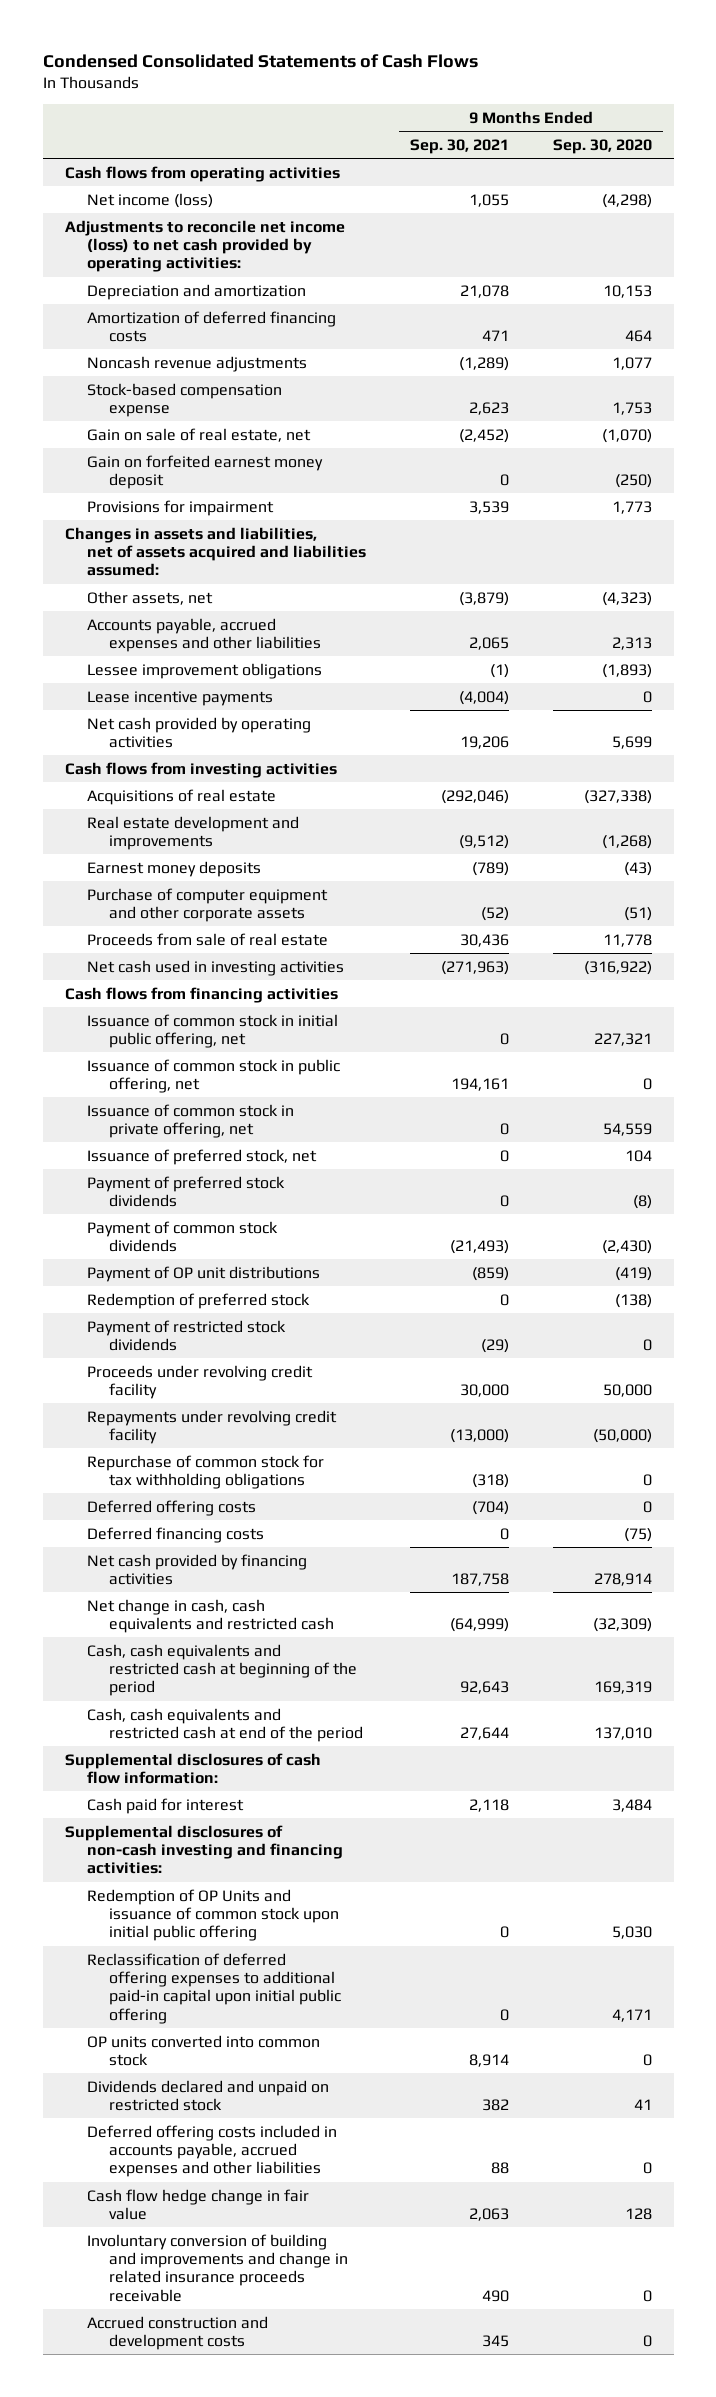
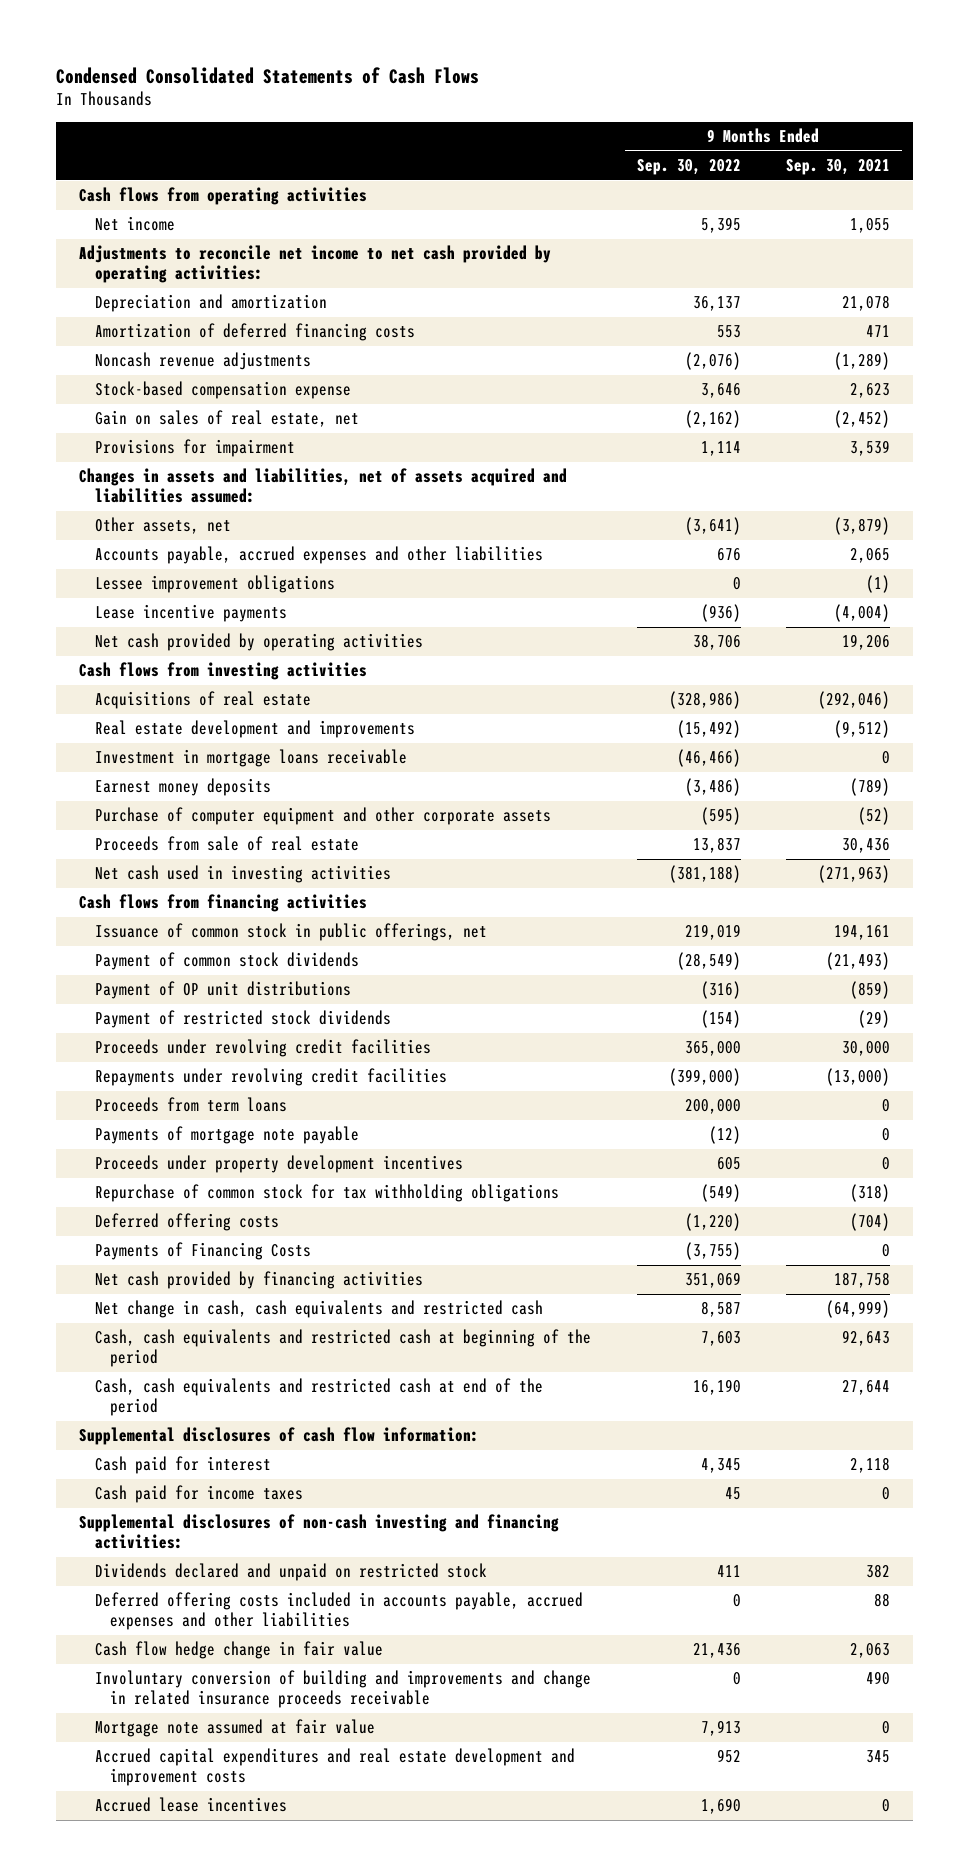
- | 9 Months Ended Sep. 30, 2021 | 9 Months Ended Sep. 30, 2020
+ | 9 Months Ended Sep. 30, 2022 | 9 Months Ended Sep. 30, 2021
- Net income (loss) | 1,055 | (4,298)
- Adjustments to reconcile net income (loss) to net cash provided by operating activities:
+ Net income | 5,395 | 1,055
+ Adjustments to reconcile net income to net cash provided by operating activities:
- Gain on sale of real estate, net | (2,452) | (1,070)
- Gain on forfeited earnest money deposit | 0 | (250)
+ Gain on sales of real estate, net | (2,162) | (2,452)
+ Investment in mortgage loans receivable | (46,466) | 0
- Issuance of common stock in initial public offering, net | 0 | 227,321
- Issuance of common stock in public offering, net | 194,161 | 0
- Issuance of common stock in private offering, net | 0 | 54,559
- Issuance of preferred stock, net | 0 | 104
- Payment of preferred stock dividends | 0 | (8)
+ Issuance of common stock in public offerings, net | 219,019 | 194,161
- Redemption of preferred stock | 0 | (138)
- Proceeds under revolving credit facility | 30,000 | 50,000
- Repayments under revolving credit facility | (13,000) | (50,000)
+ Proceeds under revolving credit facilities | 365,000 | 30,000
+ Repayments under revolving credit facilities | (399,000) | (13,000)
+ Proceeds from term loans | 200,000 | 0
+ Payments of mortgage note payable | (12) | 0
+ Proceeds under property development incentives | 605 | 0
- Deferred financing costs | 0 | (75)
+ Payments of Financing Costs | (3,755) | 0
+ Cash paid for income taxes | 45 | 0
- Redemption of OP Units and issuance of common stock upon initial public offering | 0 | 5,030
- Reclassification of deferred offering expenses to additional paid-in capital upon initial public offering | 0 | 4,171
- OP units converted into common stock | 8,914 | 0
- Accrued construction and development costs | 345 | 0
+ Mortgage note assumed at fair value | 7,913 | 0
+ Accrued capital expenditures and real estate development and improvement costs | 952 | 345
+ Accrued lease incentives | 1,690 | 0

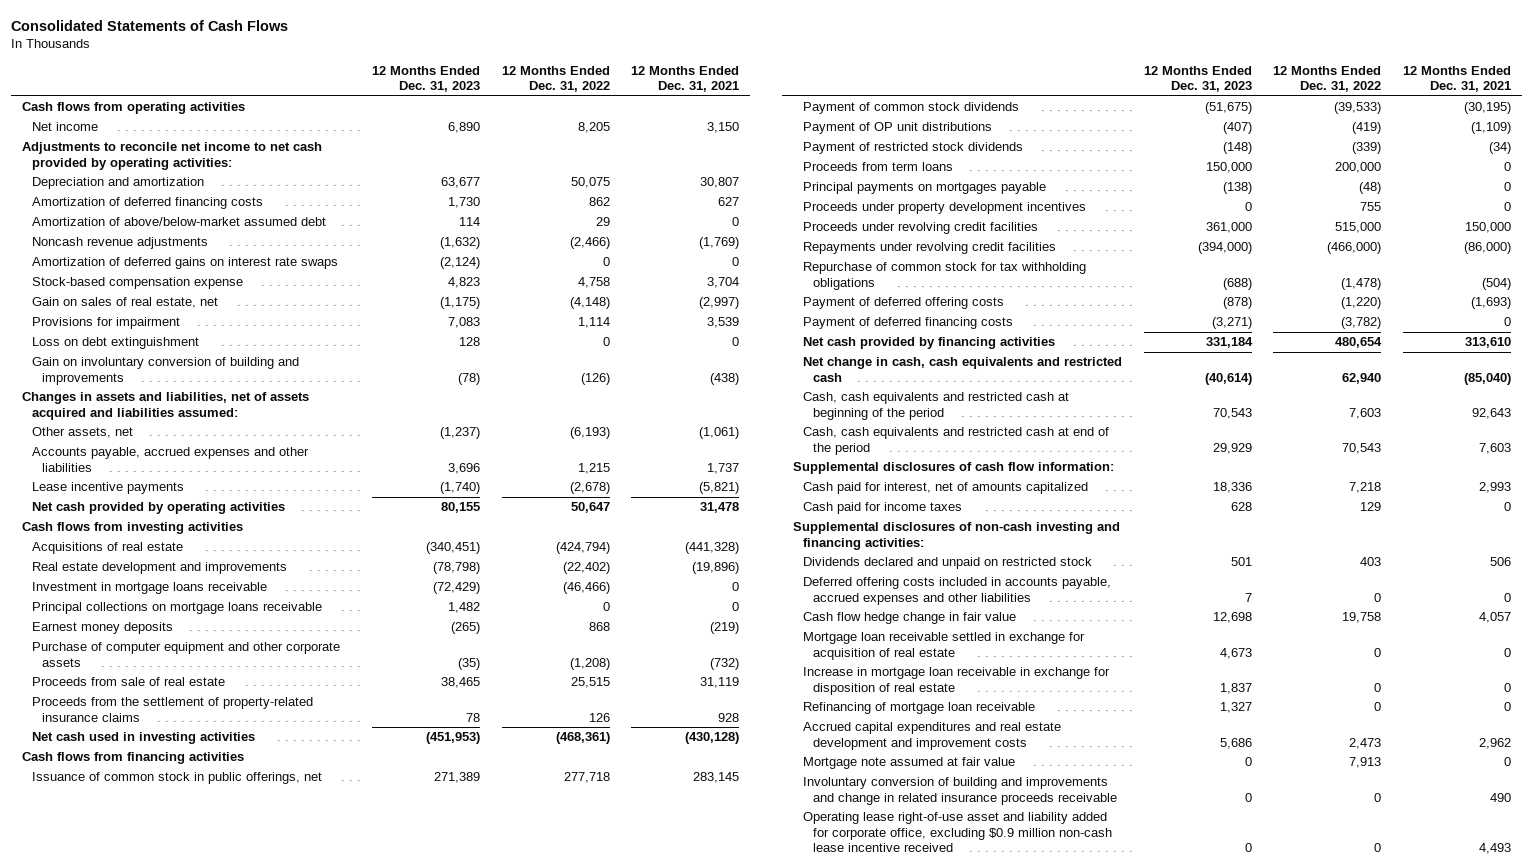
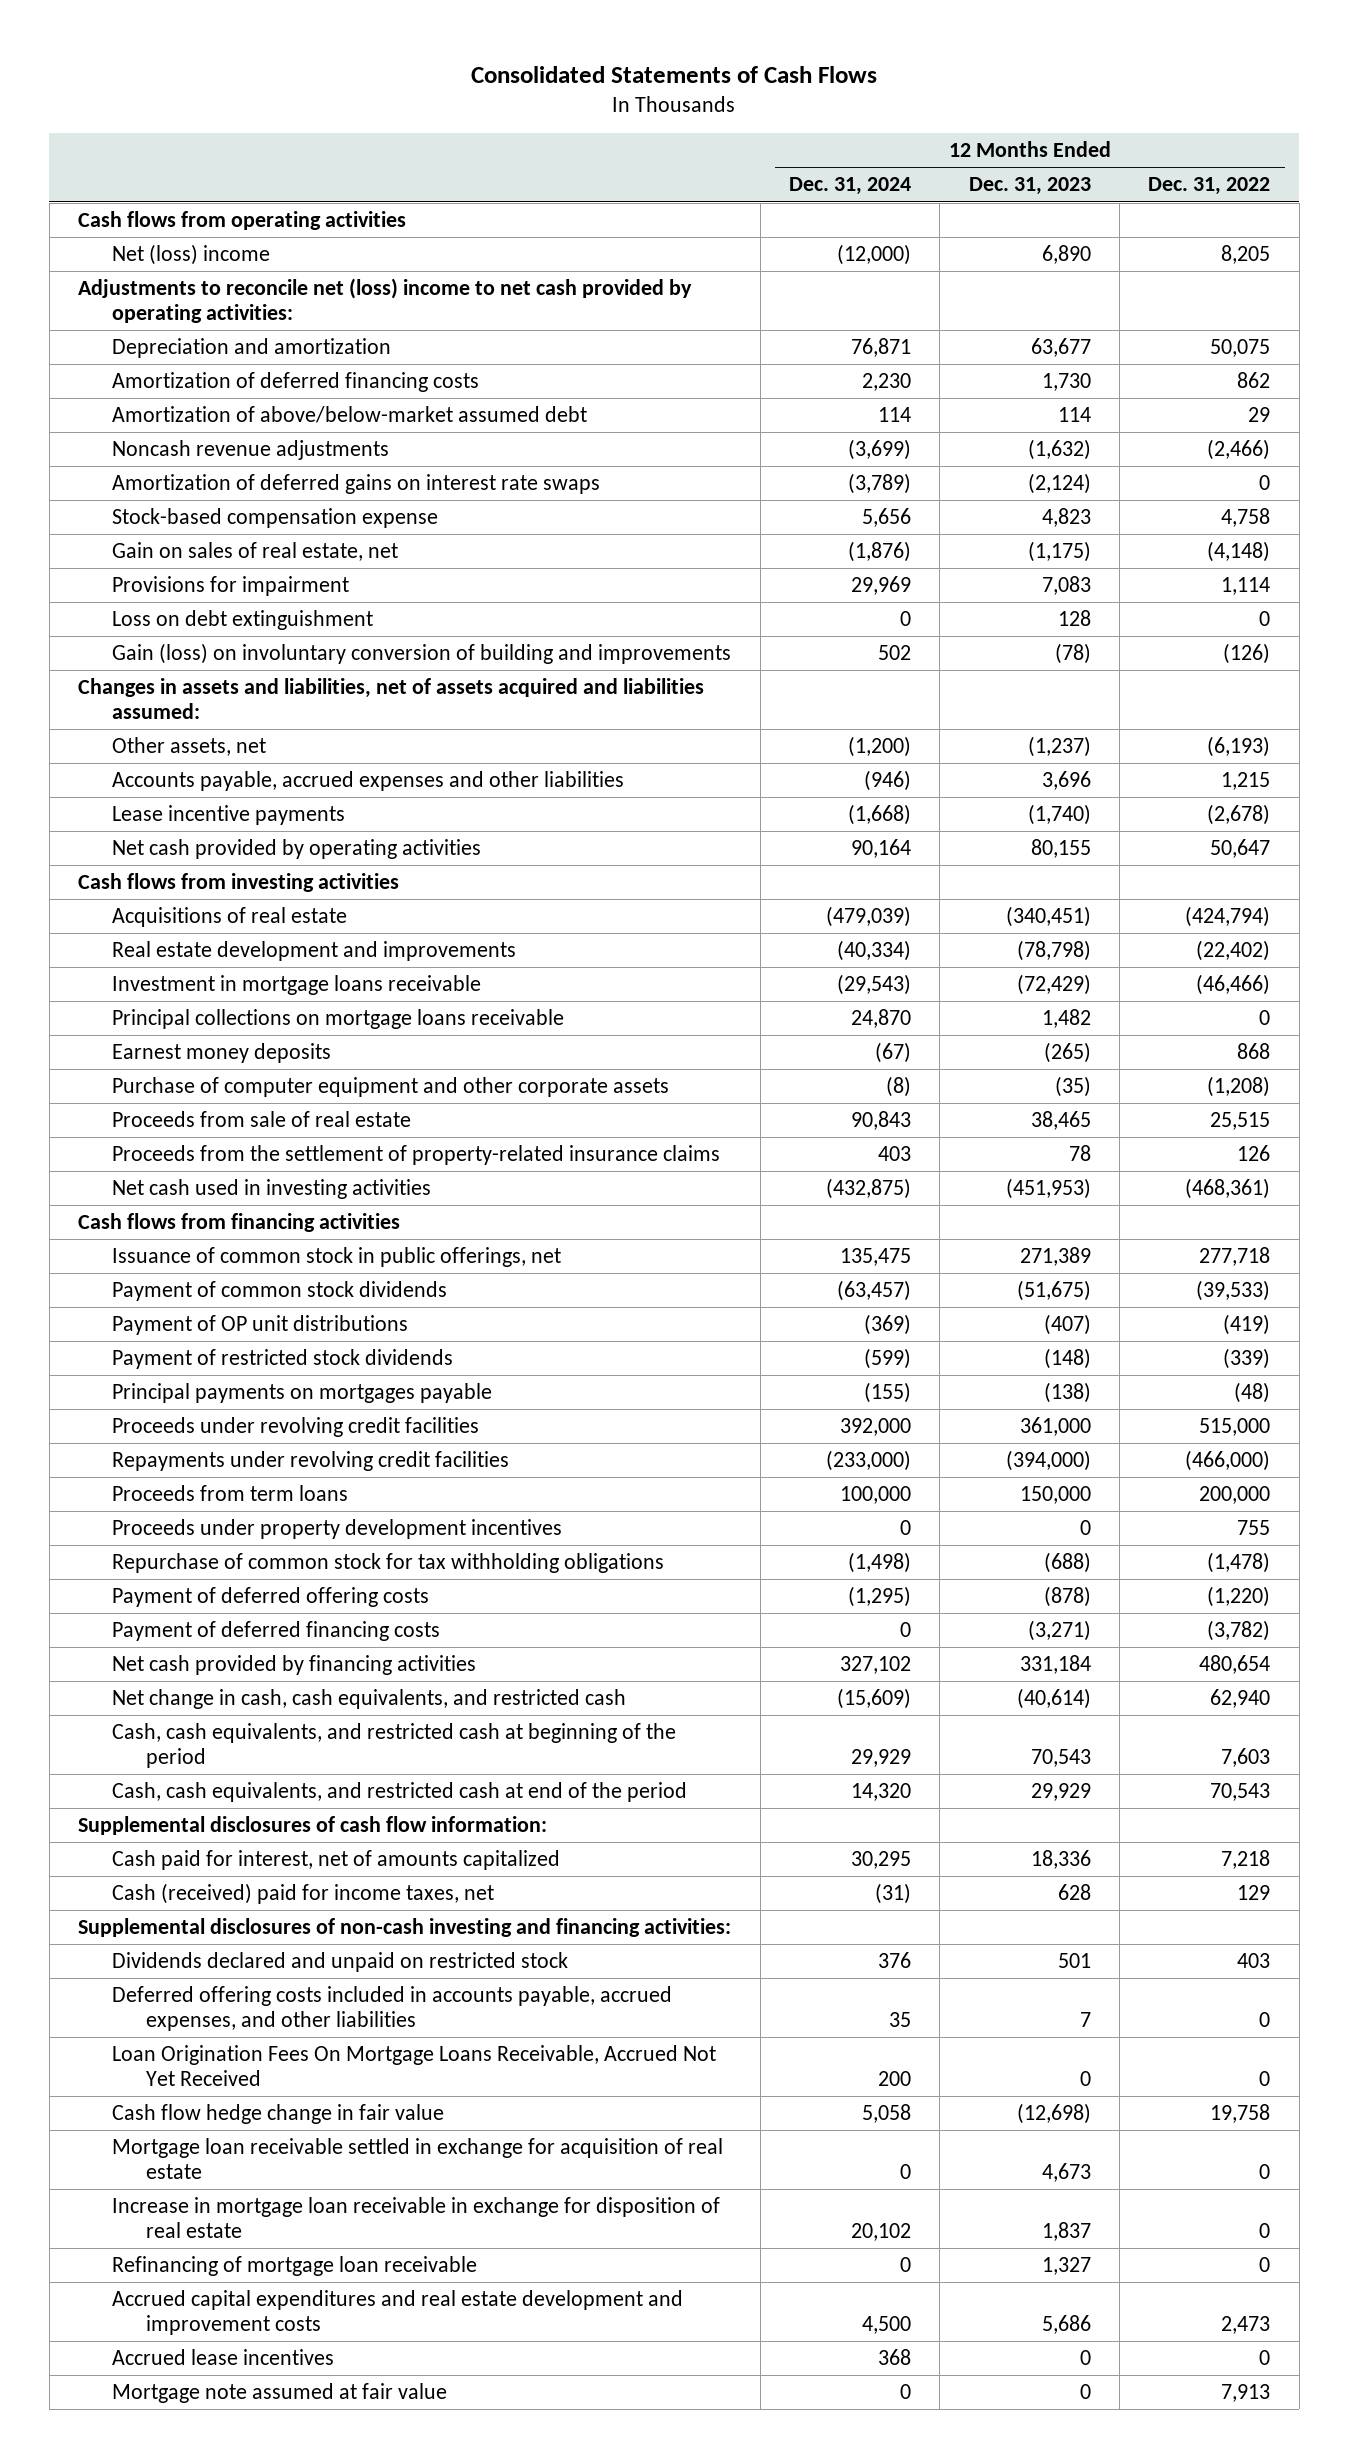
- | 12 Months Ended Dec. 31, 2023 | 12 Months Ended Dec. 31, 2022 | 12 Months Ended Dec. 31, 2021
+ | 12 Months Ended Dec. 31, 2024 | 12 Months Ended Dec. 31, 2023 | 12 Months Ended Dec. 31, 2022
- Net income | 6,890 | 8,205 | 3,150
- Adjustments to reconcile net income to net cash provided by operating activities:
+ Net (loss) income | (12,000) | 6,890 | 8,205
+ Adjustments to reconcile net (loss) income to net cash provided by operating activities:
- Gain on involuntary conversion of building and improvements | (78) | (126) | (438)
+ Gain (loss) on involuntary conversion of building and improvements | 502 | (78) | (126)
moved down: Proceeds from term loans | 100,000 | 150,000 | 200,000
moved down: Proceeds under property development incentives | 0 | 0 | 755
- Net change in cash, cash equivalents and restricted cash | (40,614) | 62,940 | (85,040)
- Cash, cash equivalents and restricted cash at beginning of the period | 70,543 | 7,603 | 92,643
- Cash, cash equivalents and restricted cash at end of the period | 29,929 | 70,543 | 7,603
+ Net change in cash, cash equivalents, and restricted cash | (15,609) | (40,614) | 62,940
+ Cash, cash equivalents, and restricted cash at beginning of the period | 29,929 | 70,543 | 7,603
+ Cash, cash equivalents, and restricted cash at end of the period | 14,320 | 29,929 | 70,543
- Cash paid for income taxes | 628 | 129 | 0
+ Cash (received) paid for income taxes, net | (31) | 628 | 129
- Deferred offering costs included in accounts payable, accrued expenses and other liabilities | 7 | 0 | 0
- Cash flow hedge change in fair value | 12,698 | 19,758 | 4,057
+ Deferred offering costs included in accounts payable, accrued expenses, and other liabilities | 35 | 7 | 0
+ Loan Origination Fees On Mortgage Loans Receivable, Accrued Not Yet Received | 200 | 0 | 0
+ Cash flow hedge change in fair value | 5,058 | (12,698) | 19,758
+ Accrued lease incentives | 368 | 0 | 0
- Involuntary conversion of building and improvements and change in related insurance proceeds receivable | 0 | 0 | 490
- Operating lease right-of-use asset and liability added for corporate office, excluding $0.9 million non-cash lease incentive received | 0 | 0 | 4,493

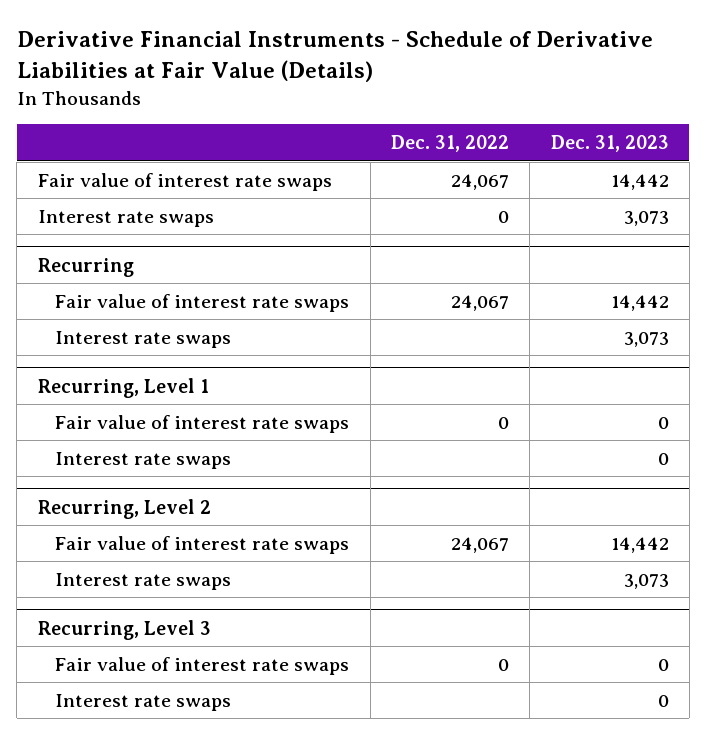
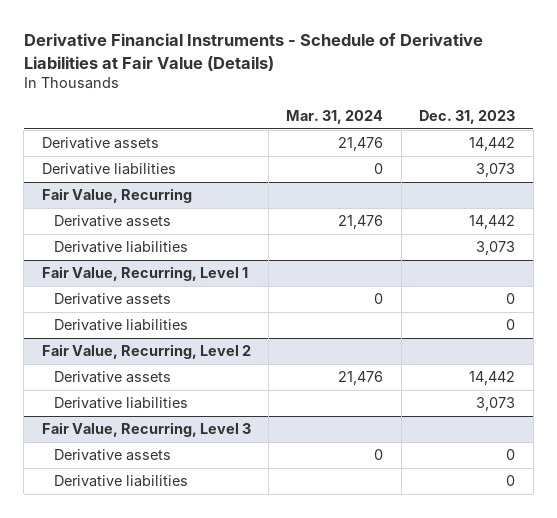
- | Dec. 31, 2022 | Dec. 31, 2023
+ | Mar. 31, 2024 | Dec. 31, 2023
- Fair value of interest rate swaps | 24,067 | 14,442
- Interest rate swaps | 0 | 3,073
- Recurring
- Fair value of interest rate swaps | 24,067 | 14,442
- Interest rate swaps | | 3,073
- Recurring, Level 1
- Fair value of interest rate swaps | 0 | 0
- Interest rate swaps | | 0
- Recurring, Level 2
- Fair value of interest rate swaps | 24,067 | 14,442
- Interest rate swaps | | 3,073
- Recurring, Level 3
- Fair value of interest rate swaps | 0 | 0
- Interest rate swaps | | 0
+ Derivative assets | 21,476 | 14,442
+ Derivative liabilities | 0 | 3,073
+ Fair Value, Recurring
+ Derivative assets | 21,476 | 14,442
+ Derivative liabilities | | 3,073
+ Fair Value, Recurring, Level 1
+ Derivative assets | 0 | 0
+ Derivative liabilities | | 0
+ Fair Value, Recurring, Level 2
+ Derivative assets | 21,476 | 14,442
+ Derivative liabilities | | 3,073
+ Fair Value, Recurring, Level 3
+ Derivative assets | 0 | 0
+ Derivative liabilities | | 0

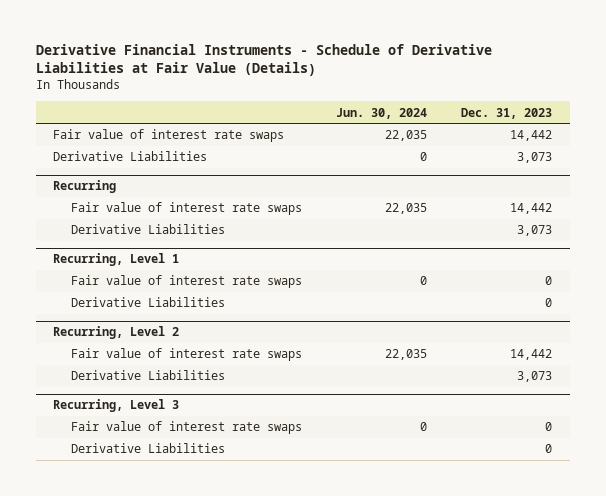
- | Mar. 31, 2024 | Dec. 31, 2023
+ | Jun. 30, 2024 | Dec. 31, 2023
- Derivative assets | 21,476 | 14,442
- Derivative liabilities | 0 | 3,073
- Fair Value, Recurring
- Derivative assets | 21,476 | 14,442
- Derivative liabilities | | 3,073
- Fair Value, Recurring, Level 1
- Derivative assets | 0 | 0
- Derivative liabilities | | 0
- Fair Value, Recurring, Level 2
- Derivative assets | 21,476 | 14,442
- Derivative liabilities | | 3,073
- Fair Value, Recurring, Level 3
- Derivative assets | 0 | 0
- Derivative liabilities | | 0
+ Fair value of interest rate swaps | 22,035 | 14,442
+ Derivative Liabilities | 0 | 3,073
+ Recurring
+ Fair value of interest rate swaps | 22,035 | 14,442
+ Derivative Liabilities | | 3,073
+ Recurring, Level 1
+ Fair value of interest rate swaps | 0 | 0
+ Derivative Liabilities | | 0
+ Recurring, Level 2
+ Fair value of interest rate swaps | 22,035 | 14,442
+ Derivative Liabilities | | 3,073
+ Recurring, Level 3
+ Fair value of interest rate swaps | 0 | 0
+ Derivative Liabilities | | 0

